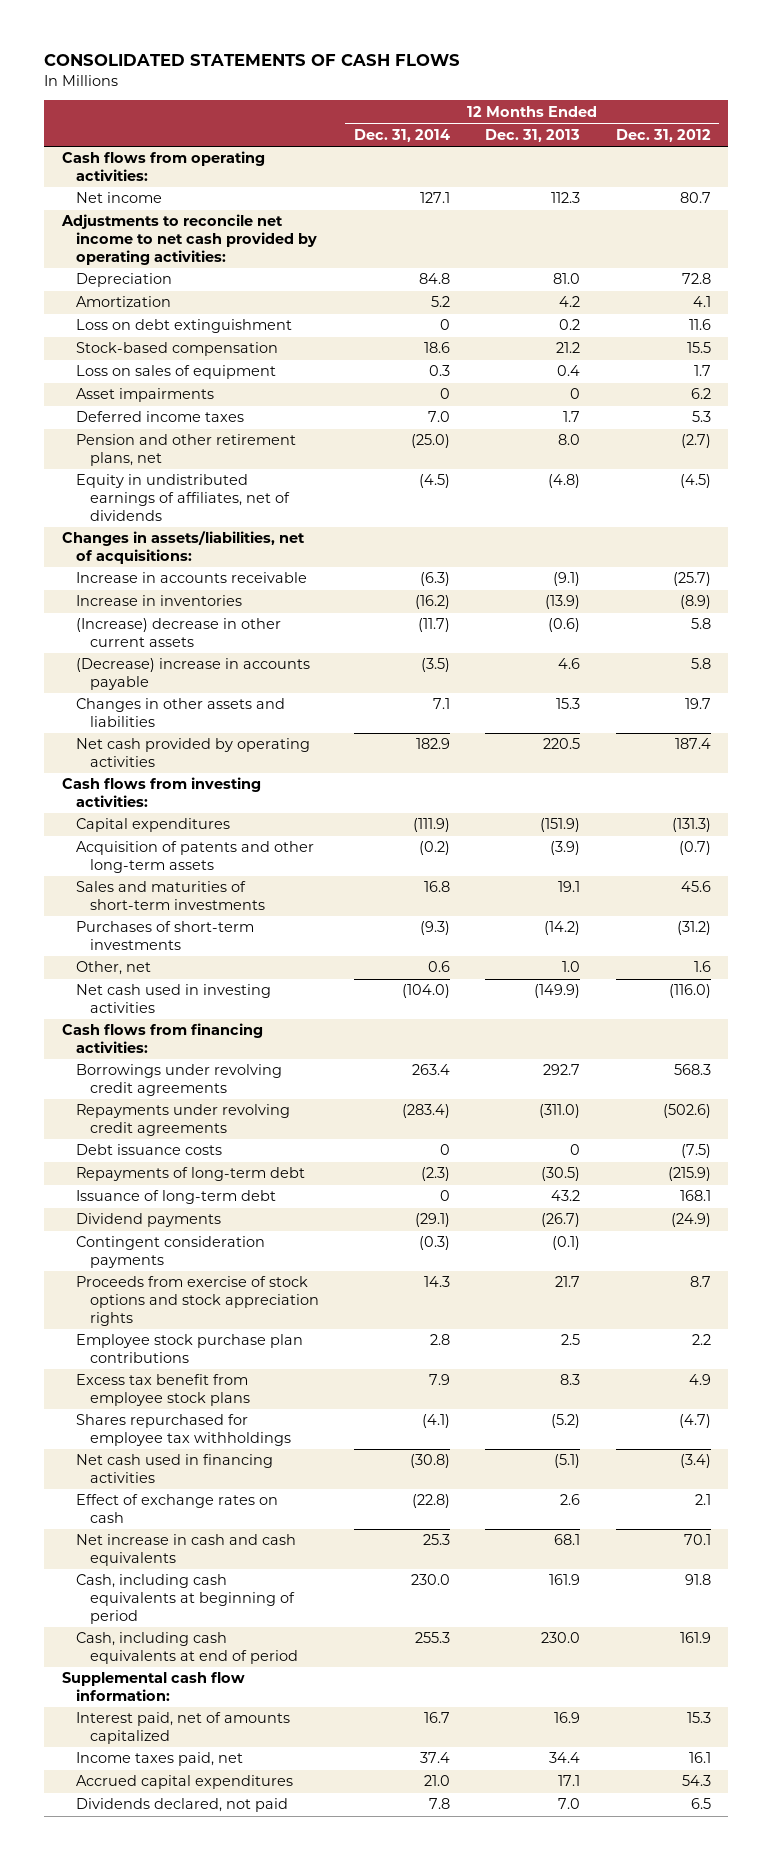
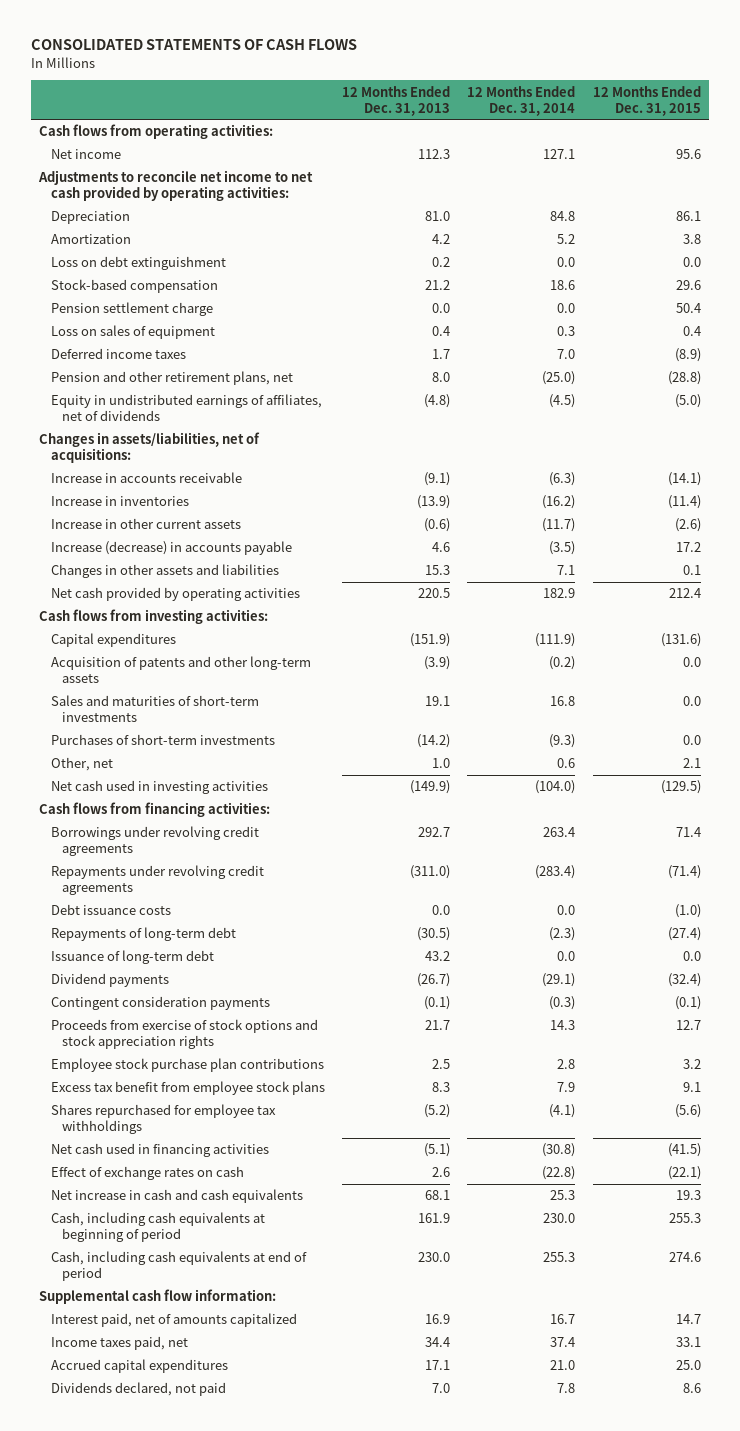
- | 12 Months Ended Dec. 31, 2014 | 12 Months Ended Dec. 31, 2013 | 12 Months Ended Dec. 31, 2012
+ | 12 Months Ended Dec. 31, 2013 | 12 Months Ended Dec. 31, 2014 | 12 Months Ended Dec. 31, 2015
- Loss on debt extinguishment | 0 | 0.2 | 11.6
+ Loss on debt extinguishment | 0.2 | 0.0 | 0.0
+ Pension settlement charge | 0.0 | 0.0 | 50.4
- Asset impairments | 0 | 0 | 6.2
- (Increase) decrease in other current assets | (11.7) | (0.6) | 5.8
- (Decrease) increase in accounts payable | (3.5) | 4.6 | 5.8
+ Increase in other current assets | (0.6) | (11.7) | (2.6)
+ Increase (decrease) in accounts payable | 4.6 | (3.5) | 17.2
- Debt issuance costs | 0 | 0 | (7.5)
+ Debt issuance costs | 0.0 | 0.0 | (1.0)
- Issuance of long-term debt | 0 | 43.2 | 168.1
+ Issuance of long-term debt | 43.2 | 0.0 | 0.0

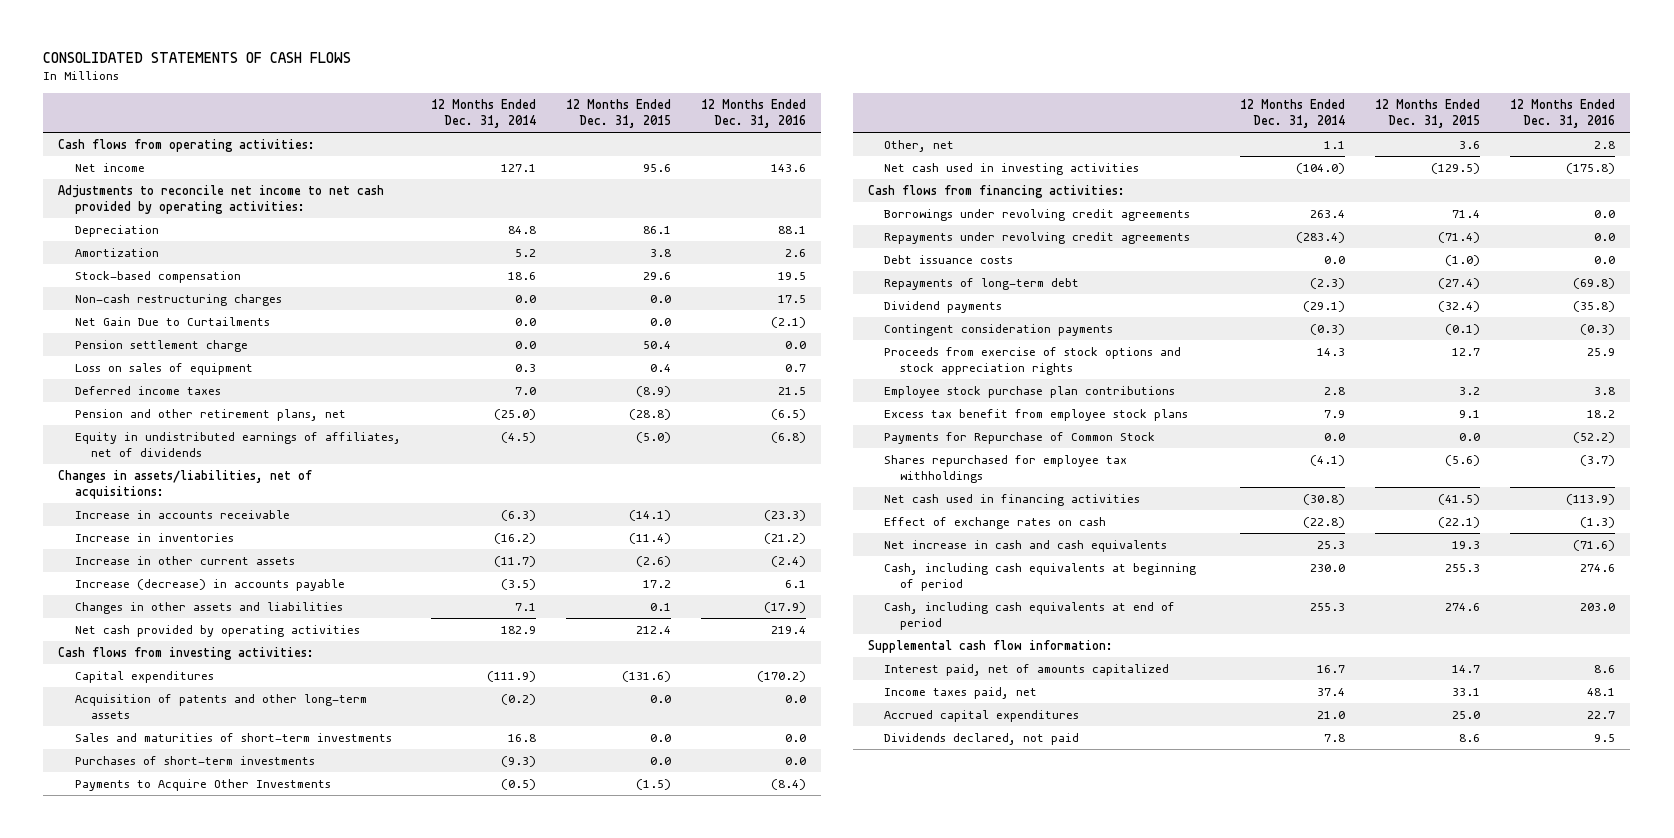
- | 12 Months Ended Dec. 31, 2013 | 12 Months Ended Dec. 31, 2014 | 12 Months Ended Dec. 31, 2015
+ | 12 Months Ended Dec. 31, 2014 | 12 Months Ended Dec. 31, 2015 | 12 Months Ended Dec. 31, 2016
- Loss on debt extinguishment | 0.2 | 0.0 | 0.0
+ Non-cash restructuring charges | 0.0 | 0.0 | 17.5
+ Net Gain Due to Curtailments | 0.0 | 0.0 | (2.1)
- Other, net | 1.0 | 0.6 | 2.1
+ Payments to Acquire Other Investments | (0.5) | (1.5) | (8.4)
+ Other, net | 1.1 | 3.6 | 2.8
- Issuance of long-term debt | 43.2 | 0.0 | 0.0
+ Payments for Repurchase of Common Stock | 0.0 | 0.0 | (52.2)

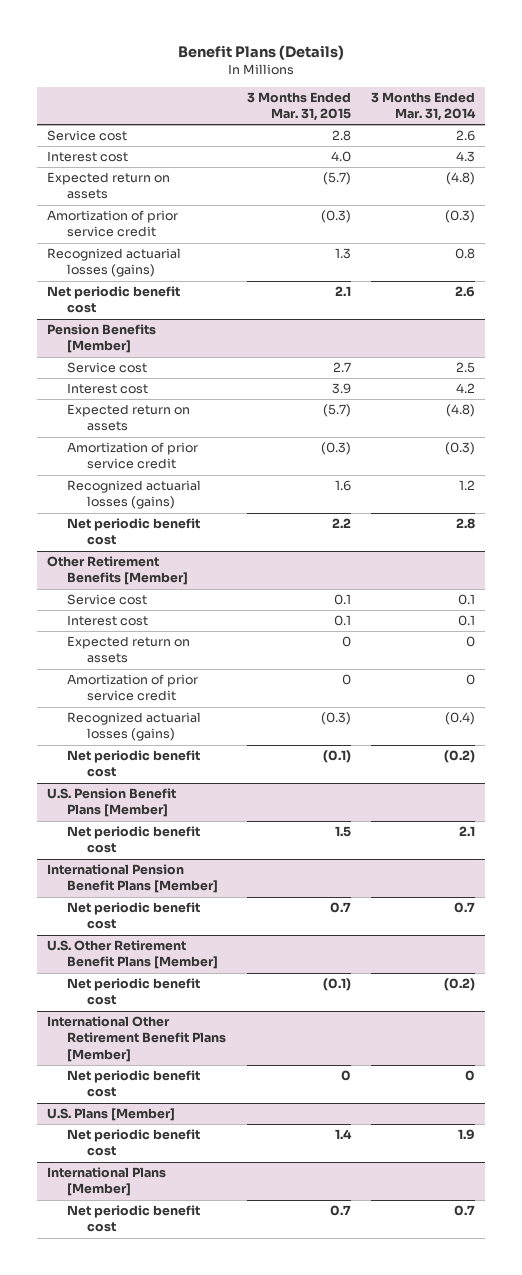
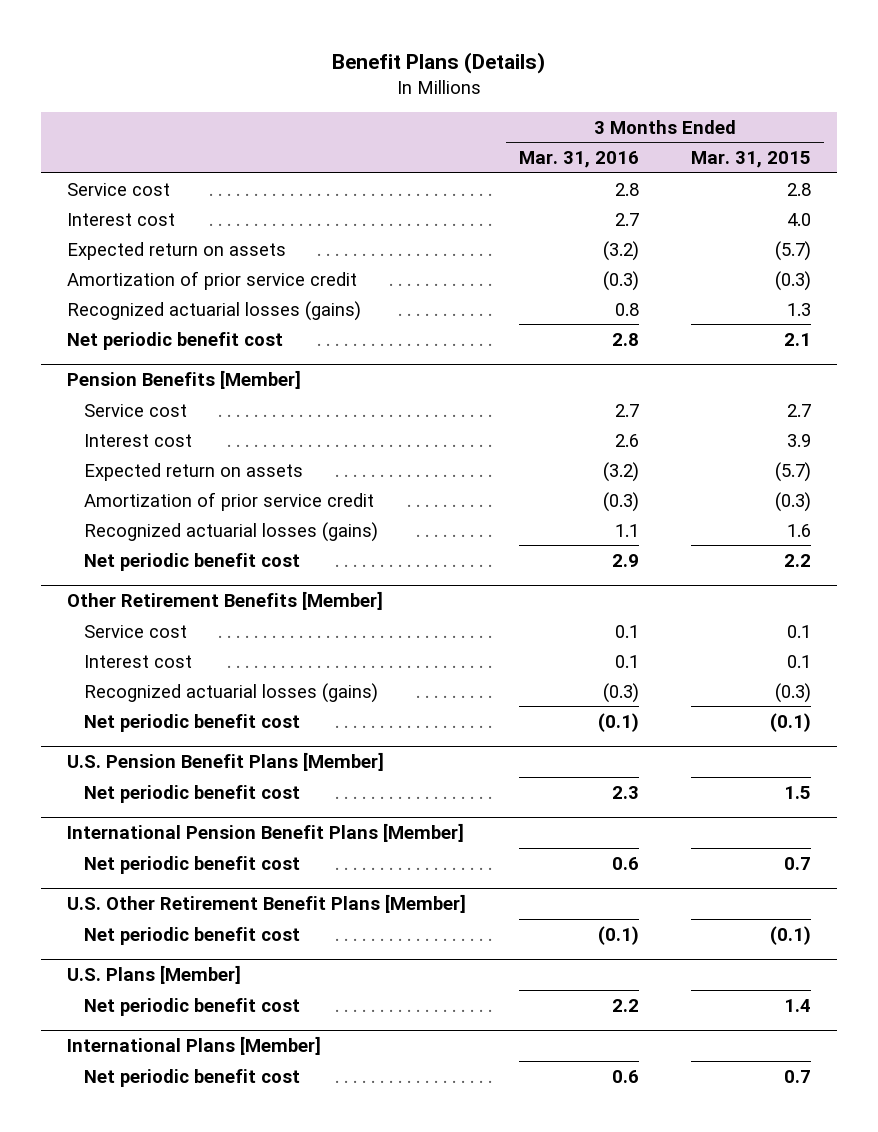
- | 3 Months Ended Mar. 31, 2015 | 3 Months Ended Mar. 31, 2014
+ | 3 Months Ended Mar. 31, 2016 | 3 Months Ended Mar. 31, 2015
@ Other Retirement Benefits [Member]
- Expected return on assets | 0 | 0
- Amortization of prior service credit | 0 | 0
- International Other Retirement Benefit Plans [Member]
- Net periodic benefit cost | 0 | 0

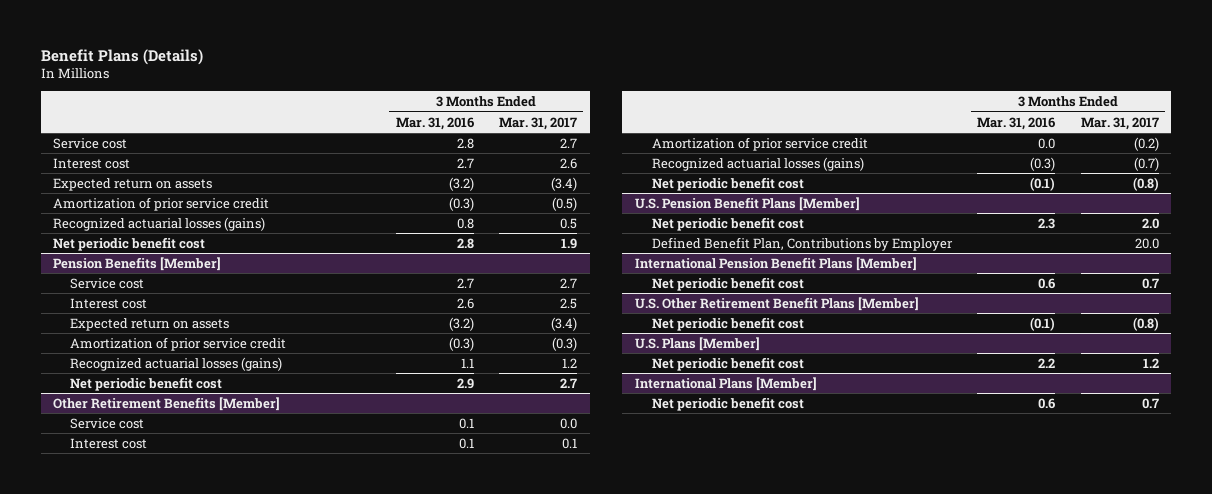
- | 3 Months Ended Mar. 31, 2016 | 3 Months Ended Mar. 31, 2015
+ | 3 Months Ended Mar. 31, 2016 | 3 Months Ended Mar. 31, 2017
@ Other Retirement Benefits [Member]
+ Amortization of prior service credit | 0.0 | (0.2)
@ U.S. Pension Benefit Plans [Member]
+ Defined Benefit Plan, Contributions by Employer | | 20.0

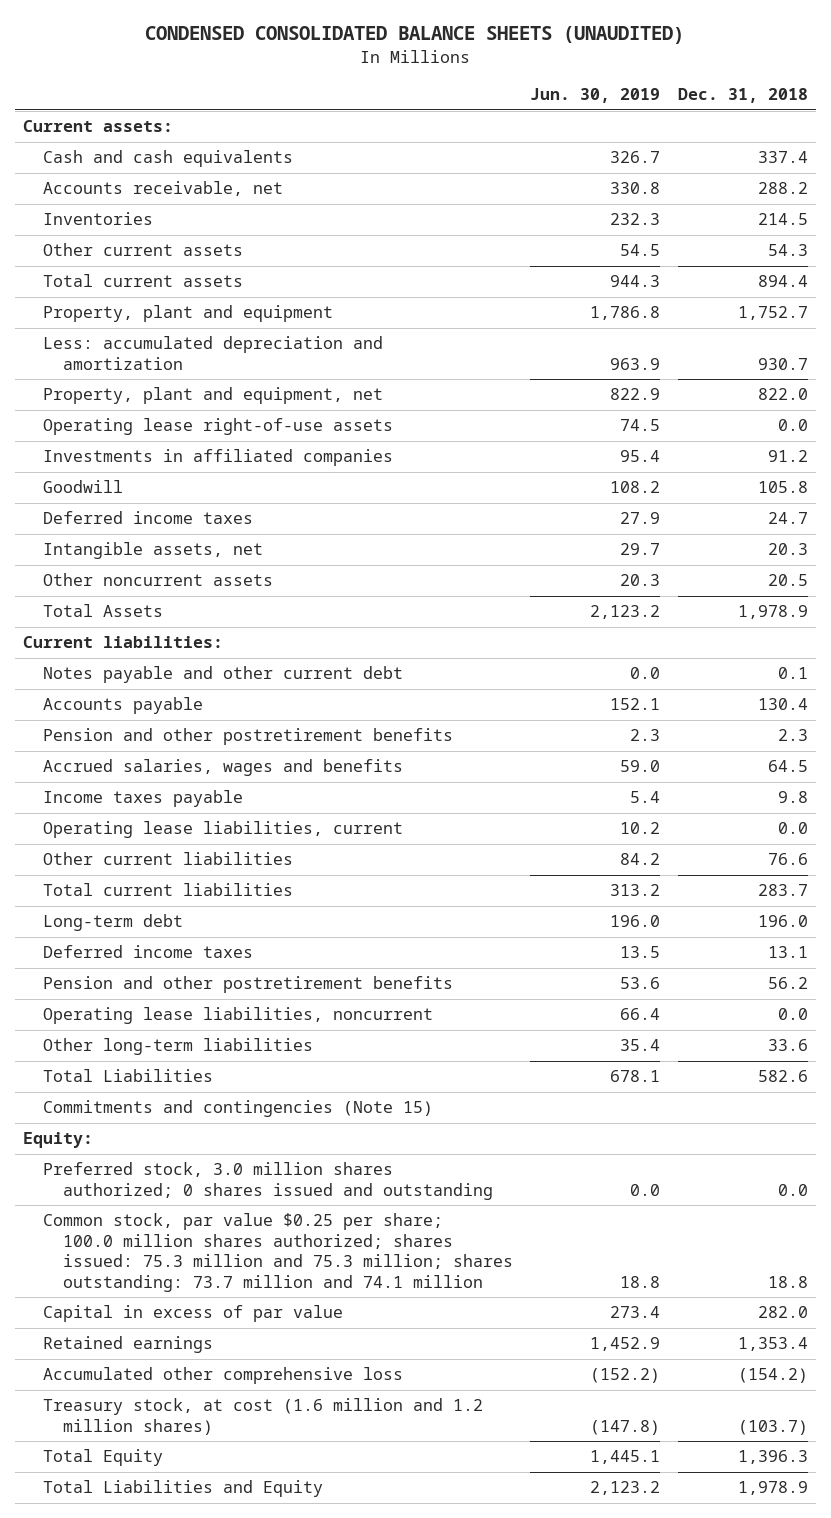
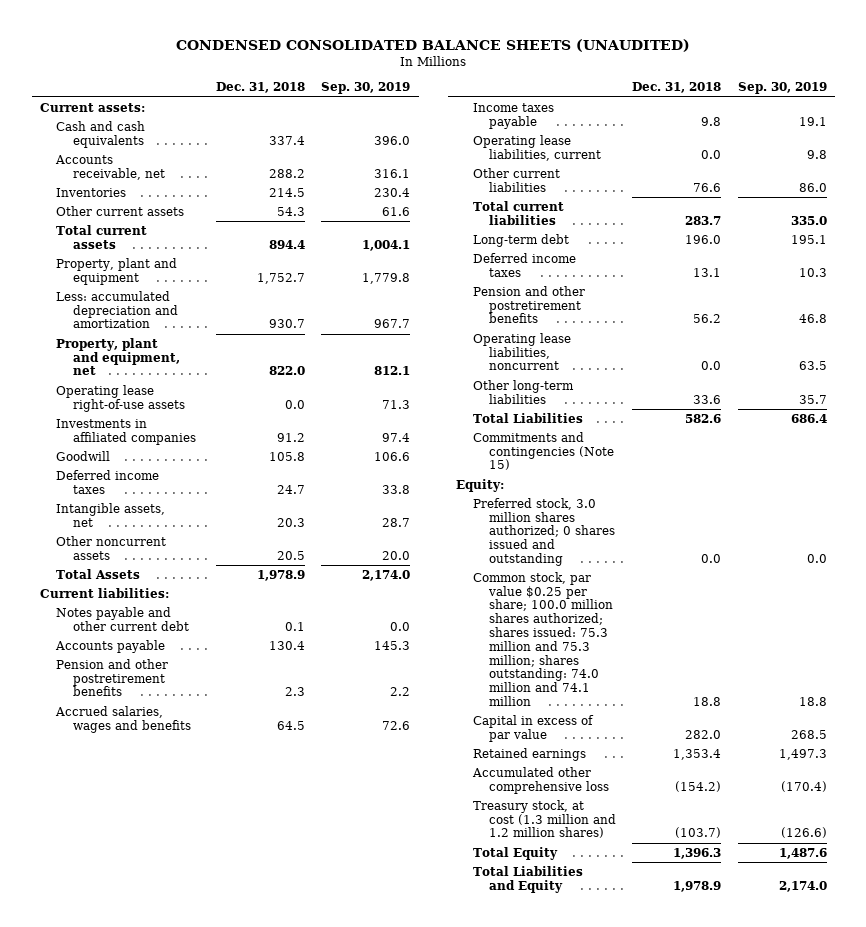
- | Jun. 30, 2019 | Dec. 31, 2018
+ | Dec. 31, 2018 | Sep. 30, 2019
- Common stock, par value $0.25 per share; 100.0 million shares authorized; shares issued: 75.3 million and 75.3 million; shares outstanding: 73.7 million and 74.1 million | 18.8 | 18.8
+ Common stock, par value $0.25 per share; 100.0 million shares authorized; shares issued: 75.3 million and 75.3 million; shares outstanding: 74.0 million and 74.1 million | 18.8 | 18.8
- Treasury stock, at cost (1.6 million and 1.2 million shares) | (147.8) | (103.7)
+ Treasury stock, at cost (1.3 million and 1.2 million shares) | (103.7) | (126.6)

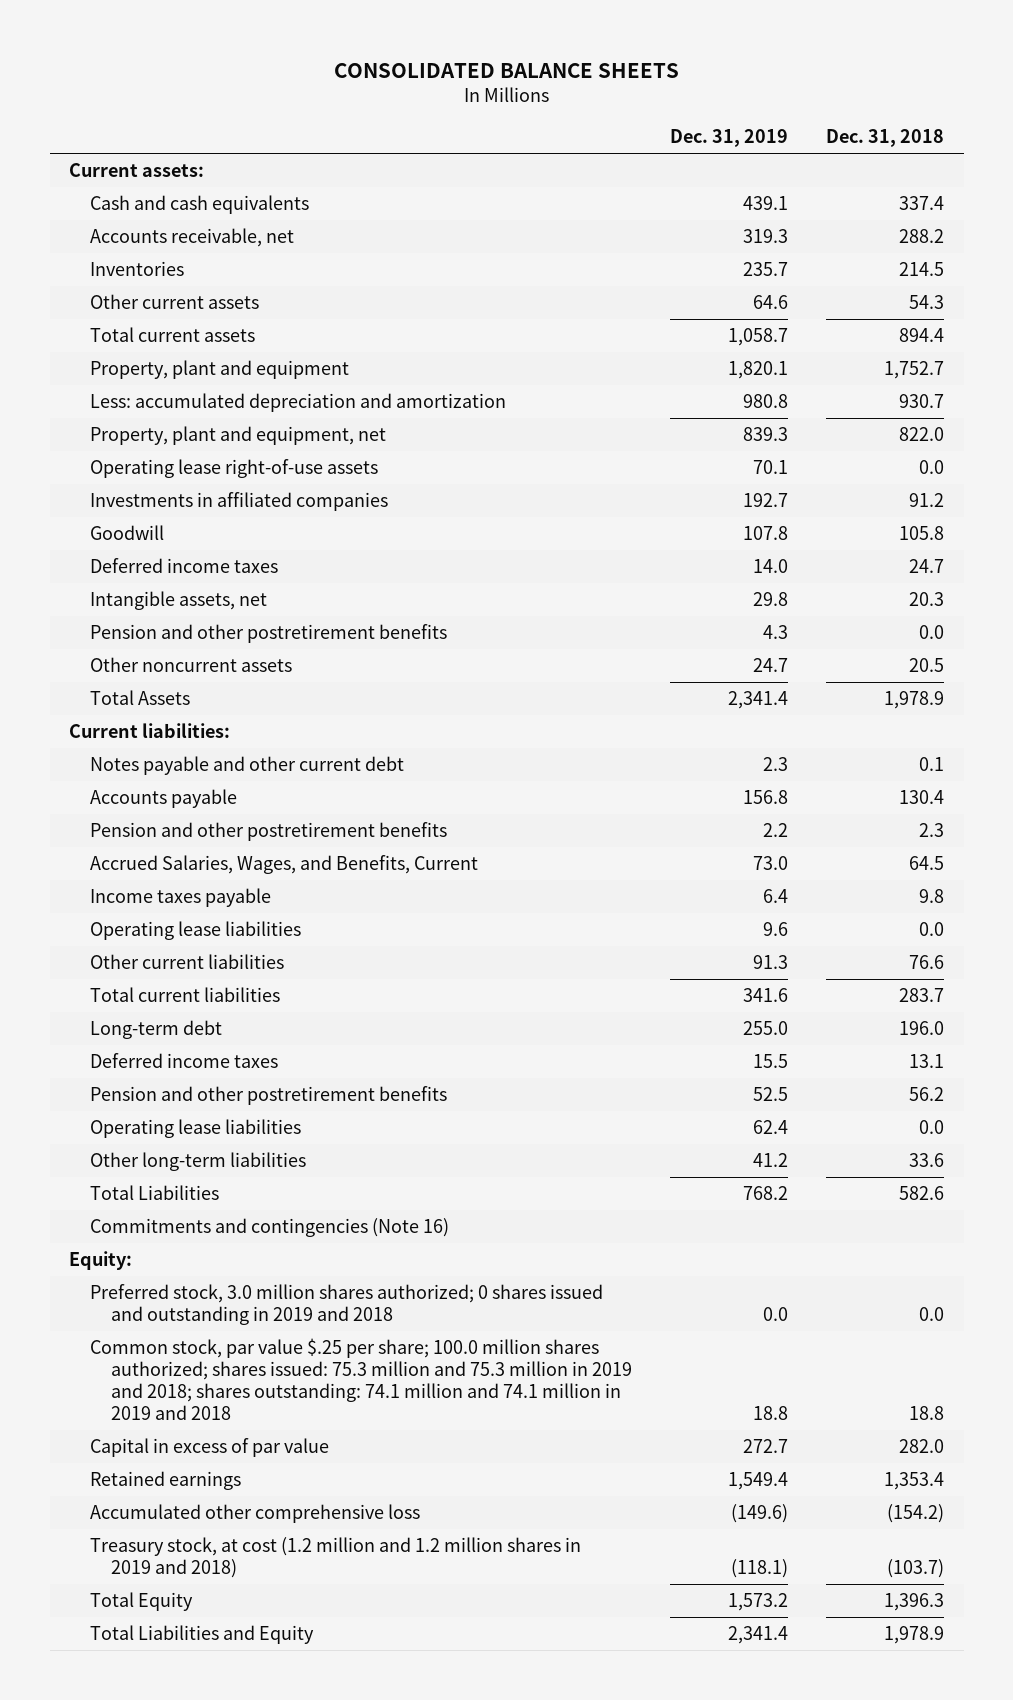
- CONDENSED CONSOLIDATED BALANCE SHEETS (UNAUDITED)
+ CONSOLIDATED BALANCE SHEETS
- | Dec. 31, 2018 | Sep. 30, 2019
+ | Dec. 31, 2019 | Dec. 31, 2018
+ Pension and other postretirement benefits | 4.3 | 0.0
- Accrued salaries, wages and benefits | 64.5 | 72.6
+ Accrued Salaries, Wages, and Benefits, Current | 73.0 | 64.5
- Operating lease liabilities, current | 0.0 | 9.8
+ Operating lease liabilities | 9.6 | 0.0
- Operating lease liabilities, noncurrent | 0.0 | 63.5
+ Operating lease liabilities | 62.4 | 0.0
- Commitments and contingencies (Note 15)
+ Commitments and contingencies (Note 16)
- Preferred stock, 3.0 million shares authorized; 0 shares issued and outstanding | 0.0 | 0.0
- Common stock, par value $0.25 per share; 100.0 million shares authorized; shares issued: 75.3 million and 75.3 million; shares outstanding: 74.0 million and 74.1 million | 18.8 | 18.8
+ Preferred stock, 3.0 million shares authorized; 0 shares issued and outstanding in 2019 and 2018 | 0.0 | 0.0
+ Common stock, par value $.25 per share; 100.0 million shares authorized; shares issued: 75.3 million and 75.3 million in 2019 and 2018; shares outstanding: 74.1 million and 74.1 million in 2019 and 2018 | 18.8 | 18.8
- Treasury stock, at cost (1.3 million and 1.2 million shares) | (103.7) | (126.6)
+ Treasury stock, at cost (1.2 million and 1.2 million shares in 2019 and 2018) | (118.1) | (103.7)

